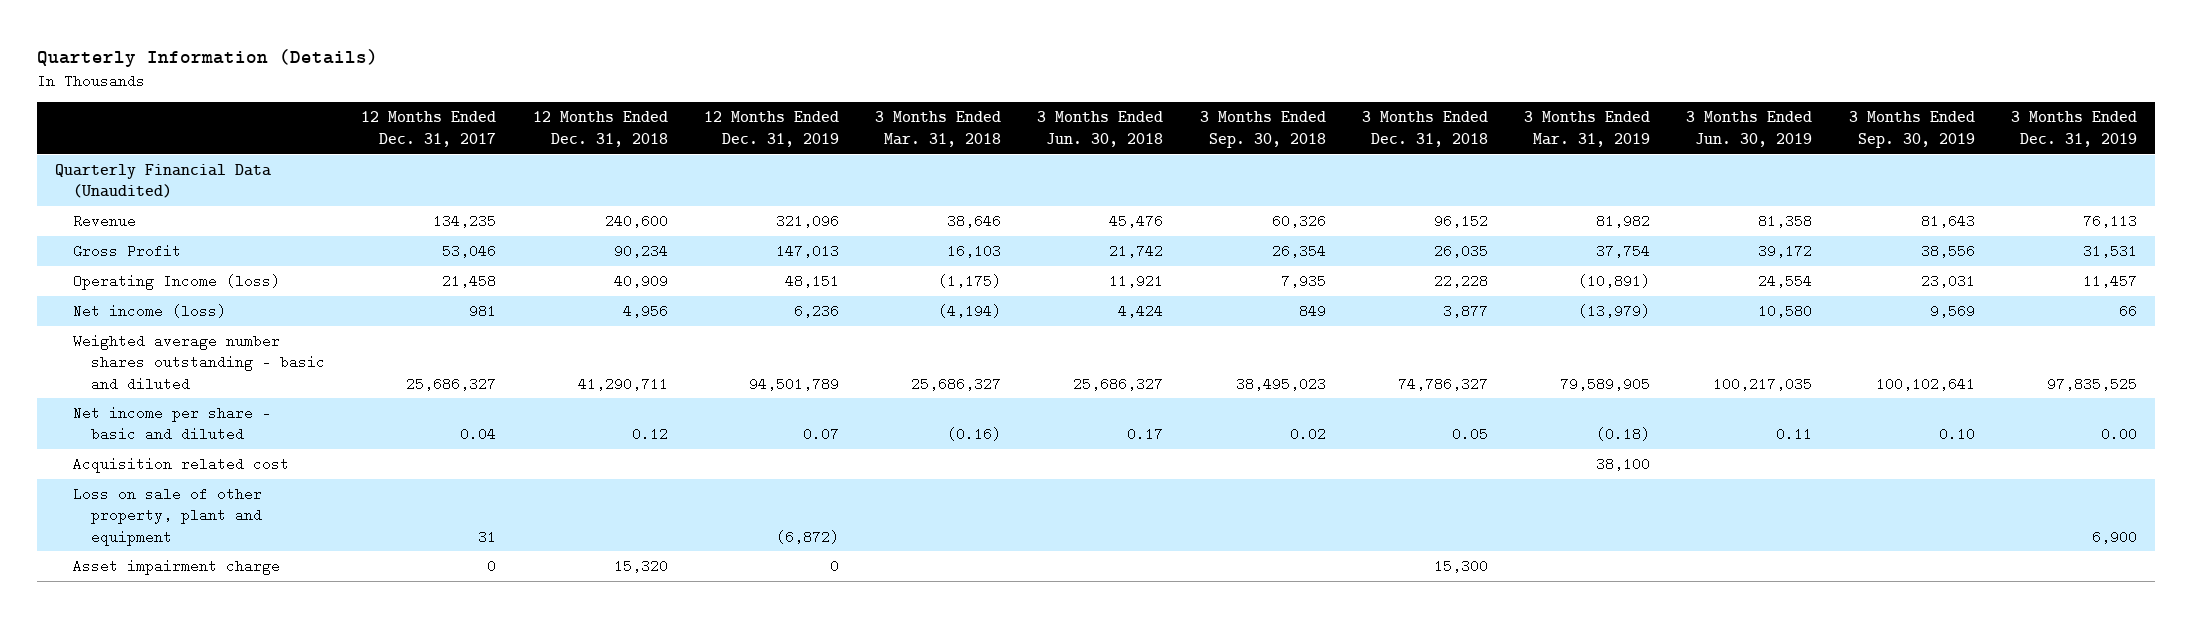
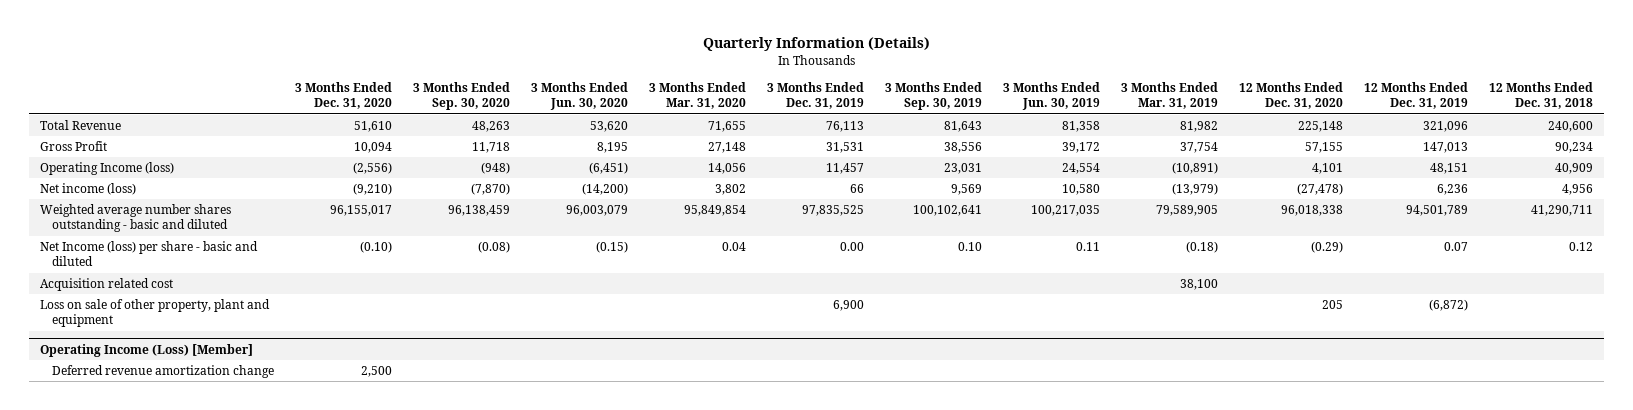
- | 12 Months Ended Dec. 31, 2017 | 12 Months Ended Dec. 31, 2018 | 12 Months Ended Dec. 31, 2019 | 3 Months Ended Mar. 31, 2018 | 3 Months Ended Jun. 30, 2018 | 3 Months Ended Sep. 30, 2018 | 3 Months Ended Dec. 31, 2018 | 3 Months Ended Mar. 31, 2019 | 3 Months Ended Jun. 30, 2019 | 3 Months Ended Sep. 30, 2019 | 3 Months Ended Dec. 31, 2019
+ | 3 Months Ended Dec. 31, 2020 | 3 Months Ended Sep. 30, 2020 | 3 Months Ended Jun. 30, 2020 | 3 Months Ended Mar. 31, 2020 | 3 Months Ended Dec. 31, 2019 | 3 Months Ended Sep. 30, 2019 | 3 Months Ended Jun. 30, 2019 | 3 Months Ended Mar. 31, 2019 | 12 Months Ended Dec. 31, 2020 | 12 Months Ended Dec. 31, 2019 | 12 Months Ended Dec. 31, 2018
- Quarterly Financial Data (Unaudited)
- Revenue | 134,235 | 240,600 | 321,096 | 38,646 | 45,476 | 60,326 | 96,152 | 81,982 | 81,358 | 81,643 | 76,113
+ Total Revenue | 51,610 | 48,263 | 53,620 | 71,655 | 76,113 | 81,643 | 81,358 | 81,982 | 225,148 | 321,096 | 240,600
- Net income per share - basic and diluted | 0.04 | 0.12 | 0.07 | (0.16) | 0.17 | 0.02 | 0.05 | (0.18) | 0.11 | 0.10 | 0.00
+ Net Income (loss) per share - basic and diluted | (0.10) | (0.08) | (0.15) | 0.04 | 0.00 | 0.10 | 0.11 | (0.18) | (0.29) | 0.07 | 0.12
- Asset impairment charge | 0 | 15,320 | 0 | | | | 15,300 | | | |
+ Operating Income (Loss) [Member]
+ Deferred revenue amortization change | 2,500 | | | | | | | | | |

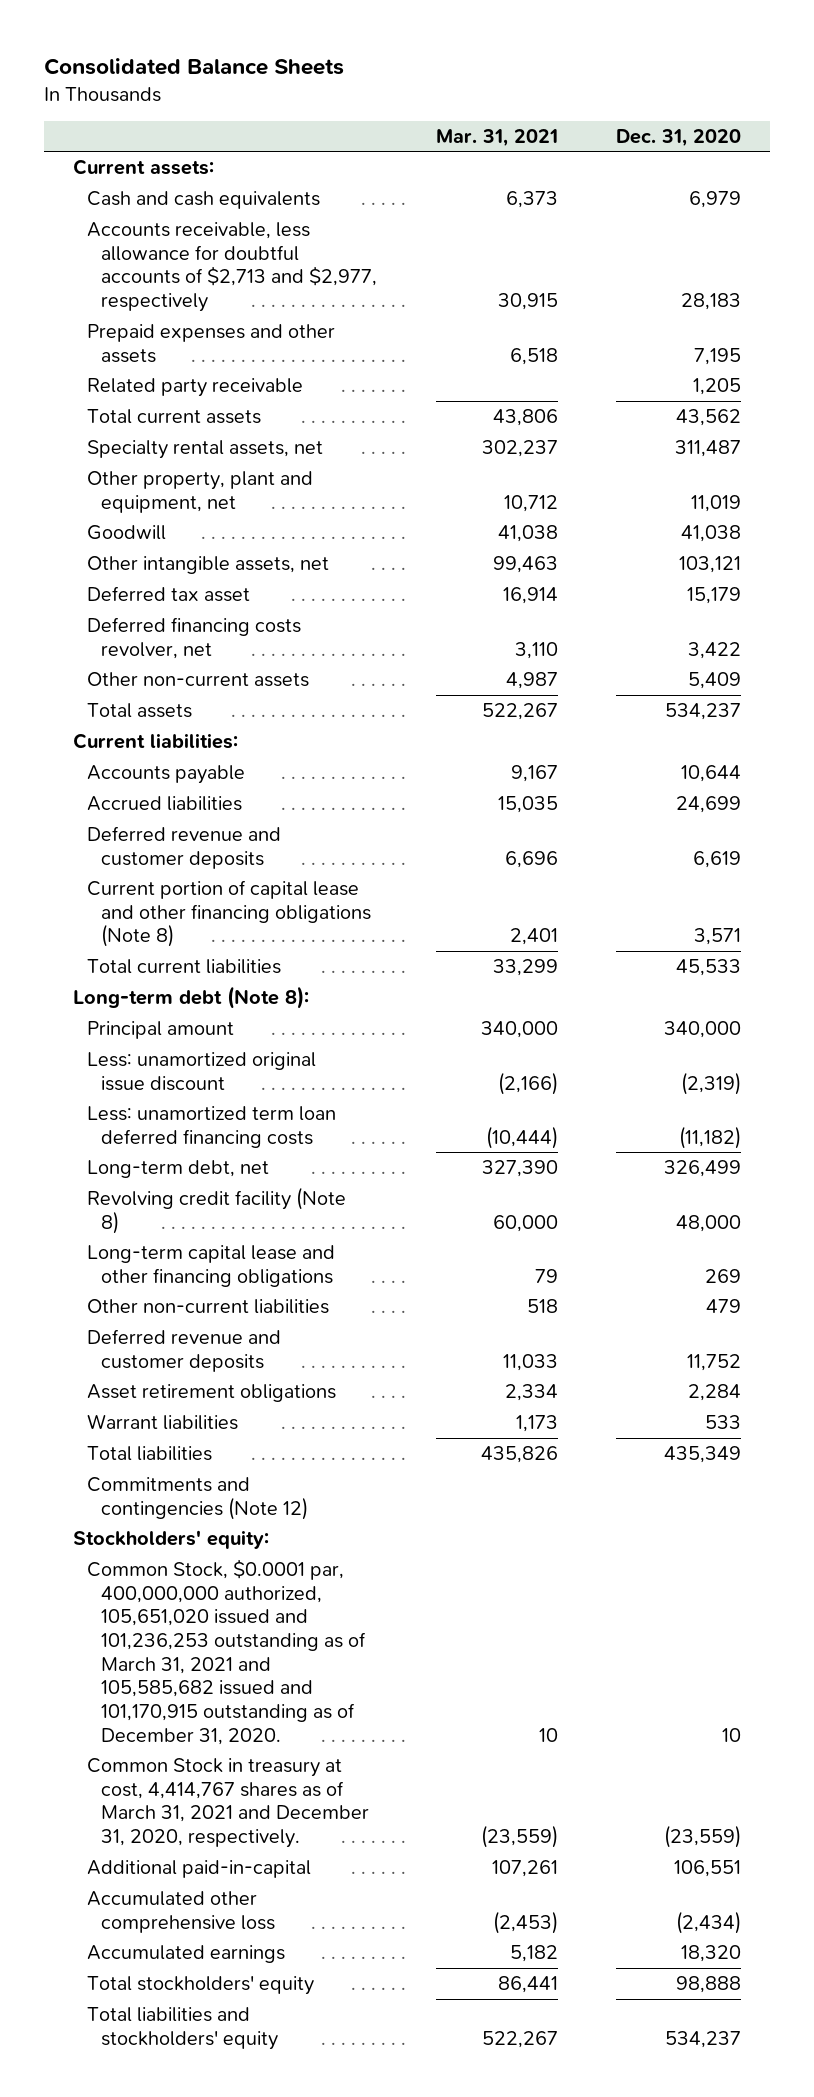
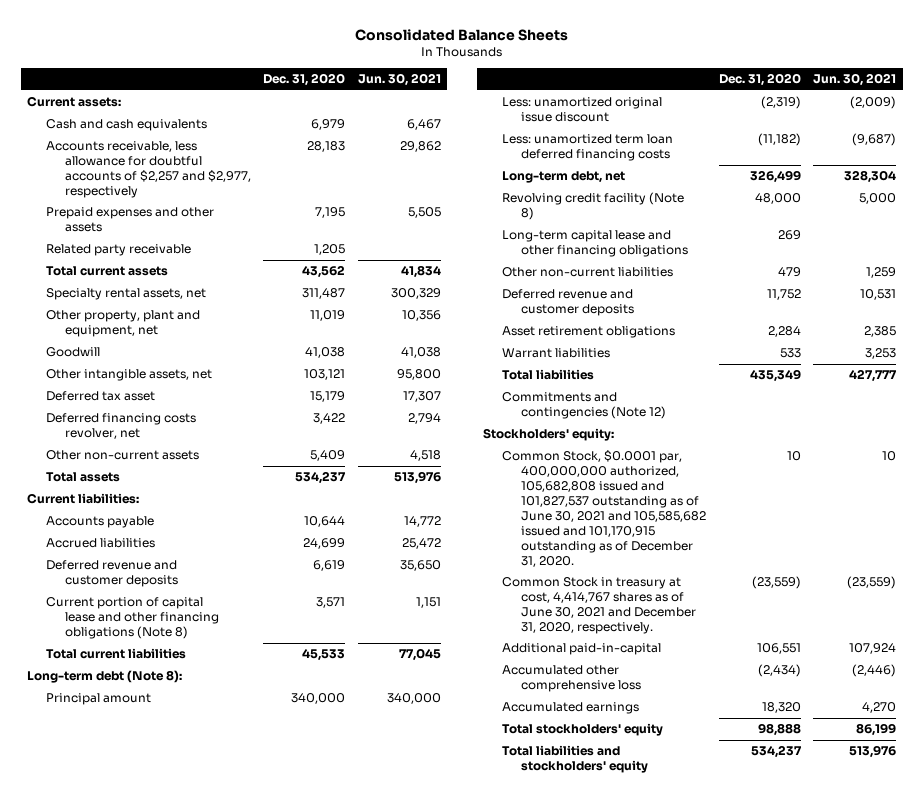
- | Mar. 31, 2021 | Dec. 31, 2020
+ | Dec. 31, 2020 | Jun. 30, 2021
- Accounts receivable, less allowance for doubtful accounts of $2,713 and $2,977, respectively | 30,915 | 28,183
+ Accounts receivable, less allowance for doubtful accounts of $2,257 and $2,977, respectively | 28,183 | 29,862
- Common Stock, $0.0001 par, 400,000,000 authorized, 105,651,020 issued and 101,236,253 outstanding as of March 31, 2021 and 105,585,682 issued and 101,170,915 outstanding as of December 31, 2020. | 10 | 10
- Common Stock in treasury at cost, 4,414,767 shares as of March 31, 2021 and December 31, 2020, respectively. | (23,559) | (23,559)
+ Common Stock, $0.0001 par, 400,000,000 authorized, 105,682,808 issued and 101,827,537 outstanding as of June 30, 2021 and 105,585,682 issued and 101,170,915 outstanding as of December 31, 2020. | 10 | 10
+ Common Stock in treasury at cost, 4,414,767 shares as of June 30, 2021 and December 31, 2020, respectively. | (23,559) | (23,559)

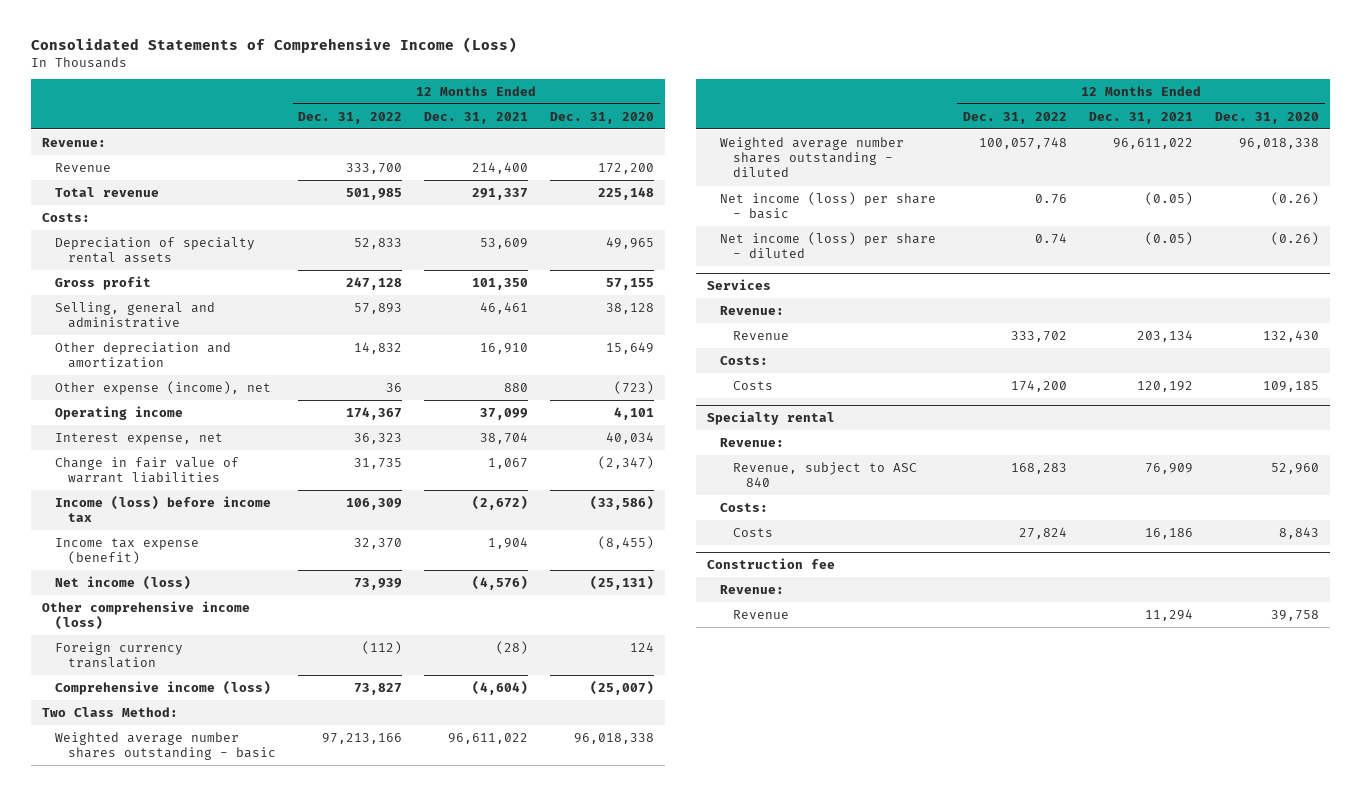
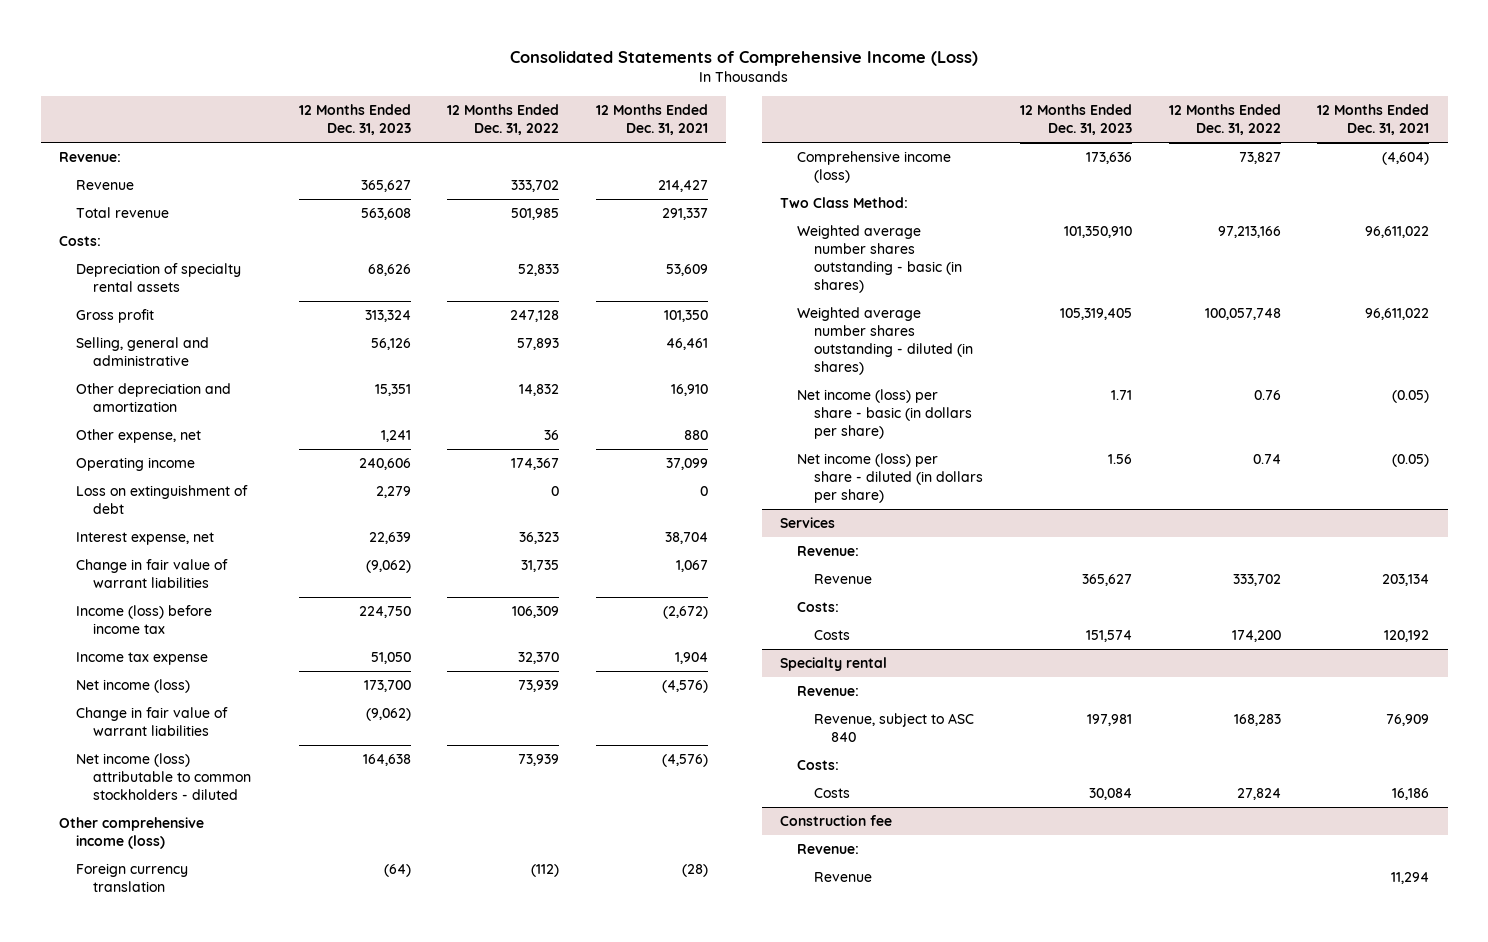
- | 12 Months Ended Dec. 31, 2022 | 12 Months Ended Dec. 31, 2021 | 12 Months Ended Dec. 31, 2020
+ | 12 Months Ended Dec. 31, 2023 | 12 Months Ended Dec. 31, 2022 | 12 Months Ended Dec. 31, 2021
- Revenue | 333,700 | 214,400 | 172,200
+ Revenue | 365,627 | 333,702 | 214,427
- Other expense (income), net | 36 | 880 | (723)
+ Other expense, net | 1,241 | 36 | 880
+ Loss on extinguishment of debt | 2,279 | 0 | 0
- Income tax expense (benefit) | 32,370 | 1,904 | (8,455)
+ Income tax expense | 51,050 | 32,370 | 1,904
+ Change in fair value of warrant liabilities | (9,062) | |
+ Net income (loss) attributable to common stockholders - diluted | 164,638 | 73,939 | (4,576)
- Weighted average number shares outstanding - basic | 97,213,166 | 96,611,022 | 96,018,338
- Weighted average number shares outstanding - diluted | 100,057,748 | 96,611,022 | 96,018,338
- Net income (loss) per share - basic | 0.76 | (0.05) | (0.26)
- Net income (loss) per share - diluted | 0.74 | (0.05) | (0.26)
+ Weighted average number shares outstanding - basic (in shares) | 101,350,910 | 97,213,166 | 96,611,022
+ Weighted average number shares outstanding - diluted (in shares) | 105,319,405 | 100,057,748 | 96,611,022
+ Net income (loss) per share - basic (in dollars per share) | 1.71 | 0.76 | (0.05)
+ Net income (loss) per share - diluted (in dollars per share) | 1.56 | 0.74 | (0.05)

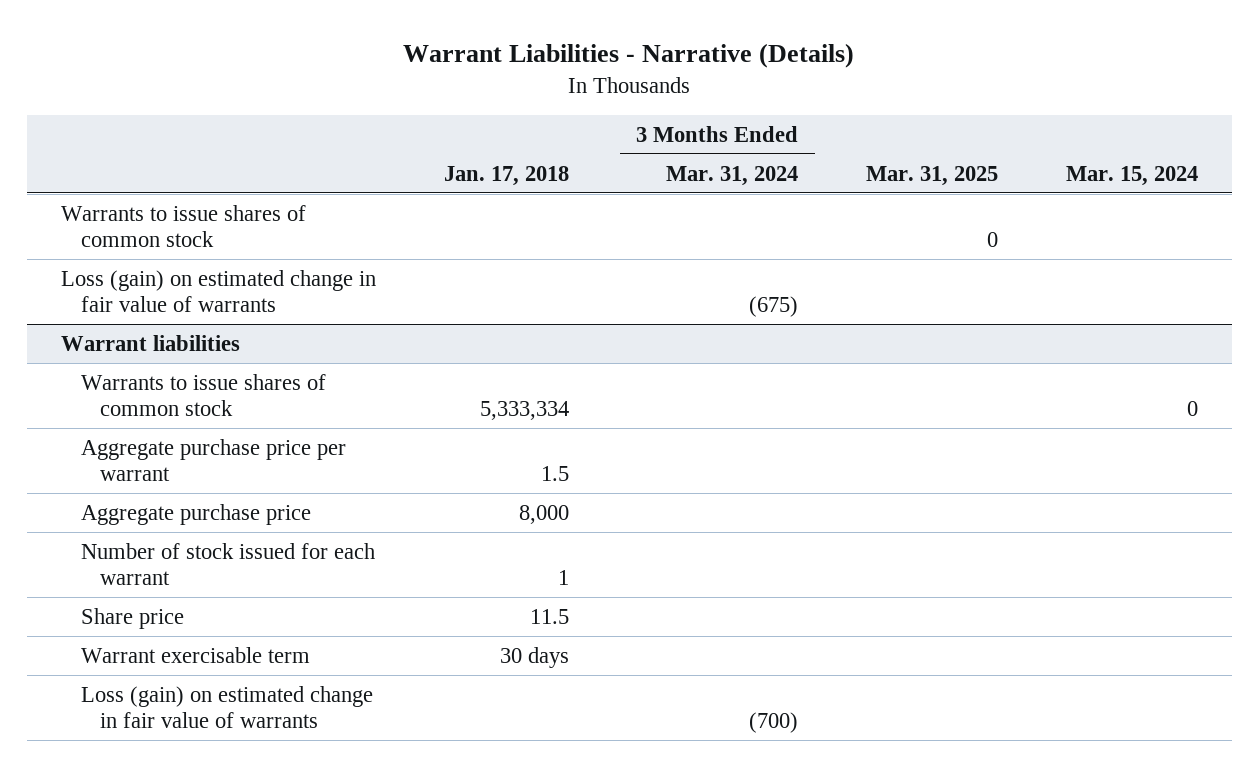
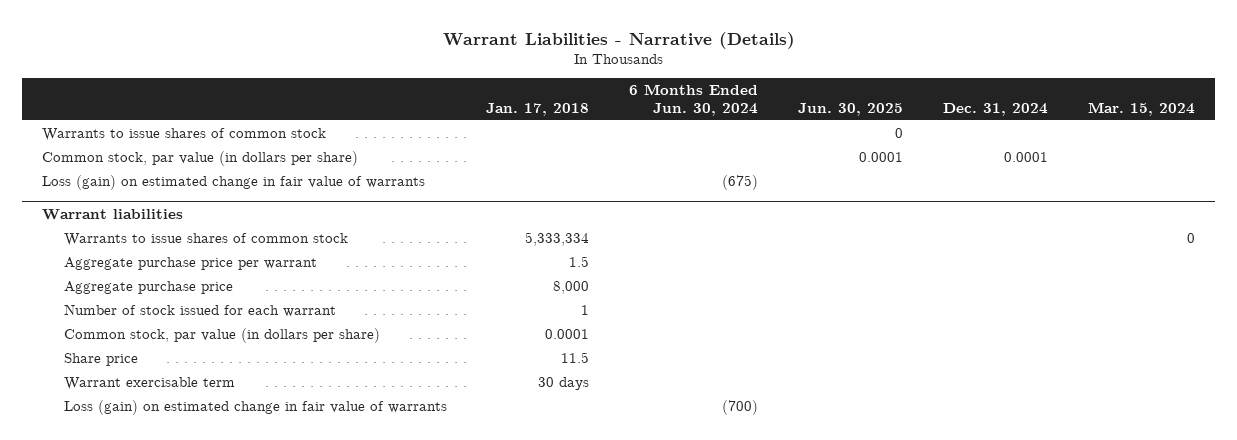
- | Jan. 17, 2018 | 3 Months Ended Mar. 31, 2024 | Mar. 31, 2025 | Mar. 15, 2024
+ | Jan. 17, 2018 | 6 Months Ended Jun. 30, 2024 | Jun. 30, 2025 | Dec. 31, 2024 | Mar. 15, 2024
+ Common stock, par value (in dollars per share) | | | 0.0001 | 0.0001 |
@ Warrant liabilities
+ Common stock, par value (in dollars per share) | 0.0001 | | | |

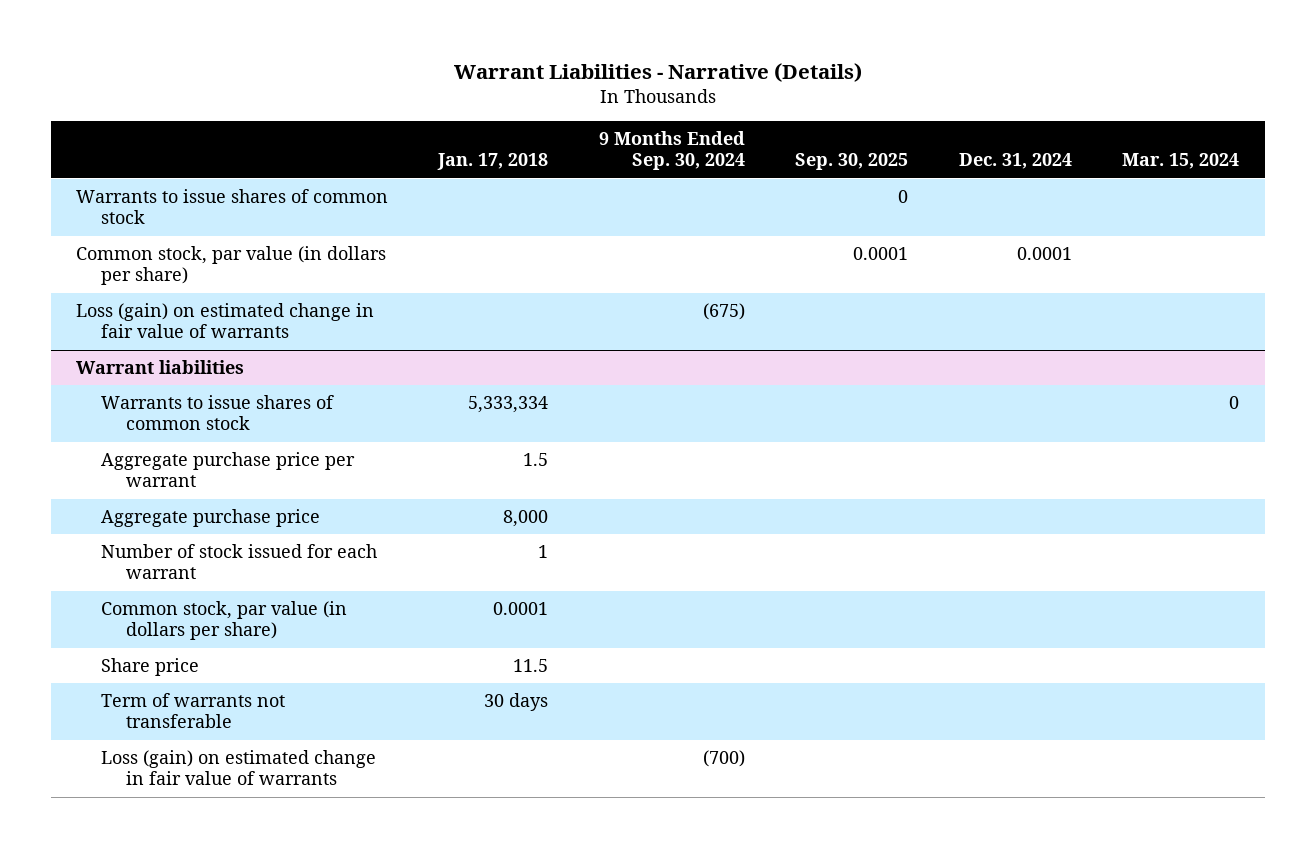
- | Jan. 17, 2018 | 6 Months Ended Jun. 30, 2024 | Jun. 30, 2025 | Dec. 31, 2024 | Mar. 15, 2024
+ | Jan. 17, 2018 | 9 Months Ended Sep. 30, 2024 | Sep. 30, 2025 | Dec. 31, 2024 | Mar. 15, 2024
@ Warrant liabilities
- Warrant exercisable term | 30 days | | | |
+ Term of warrants not transferable | 30 days | | | |

